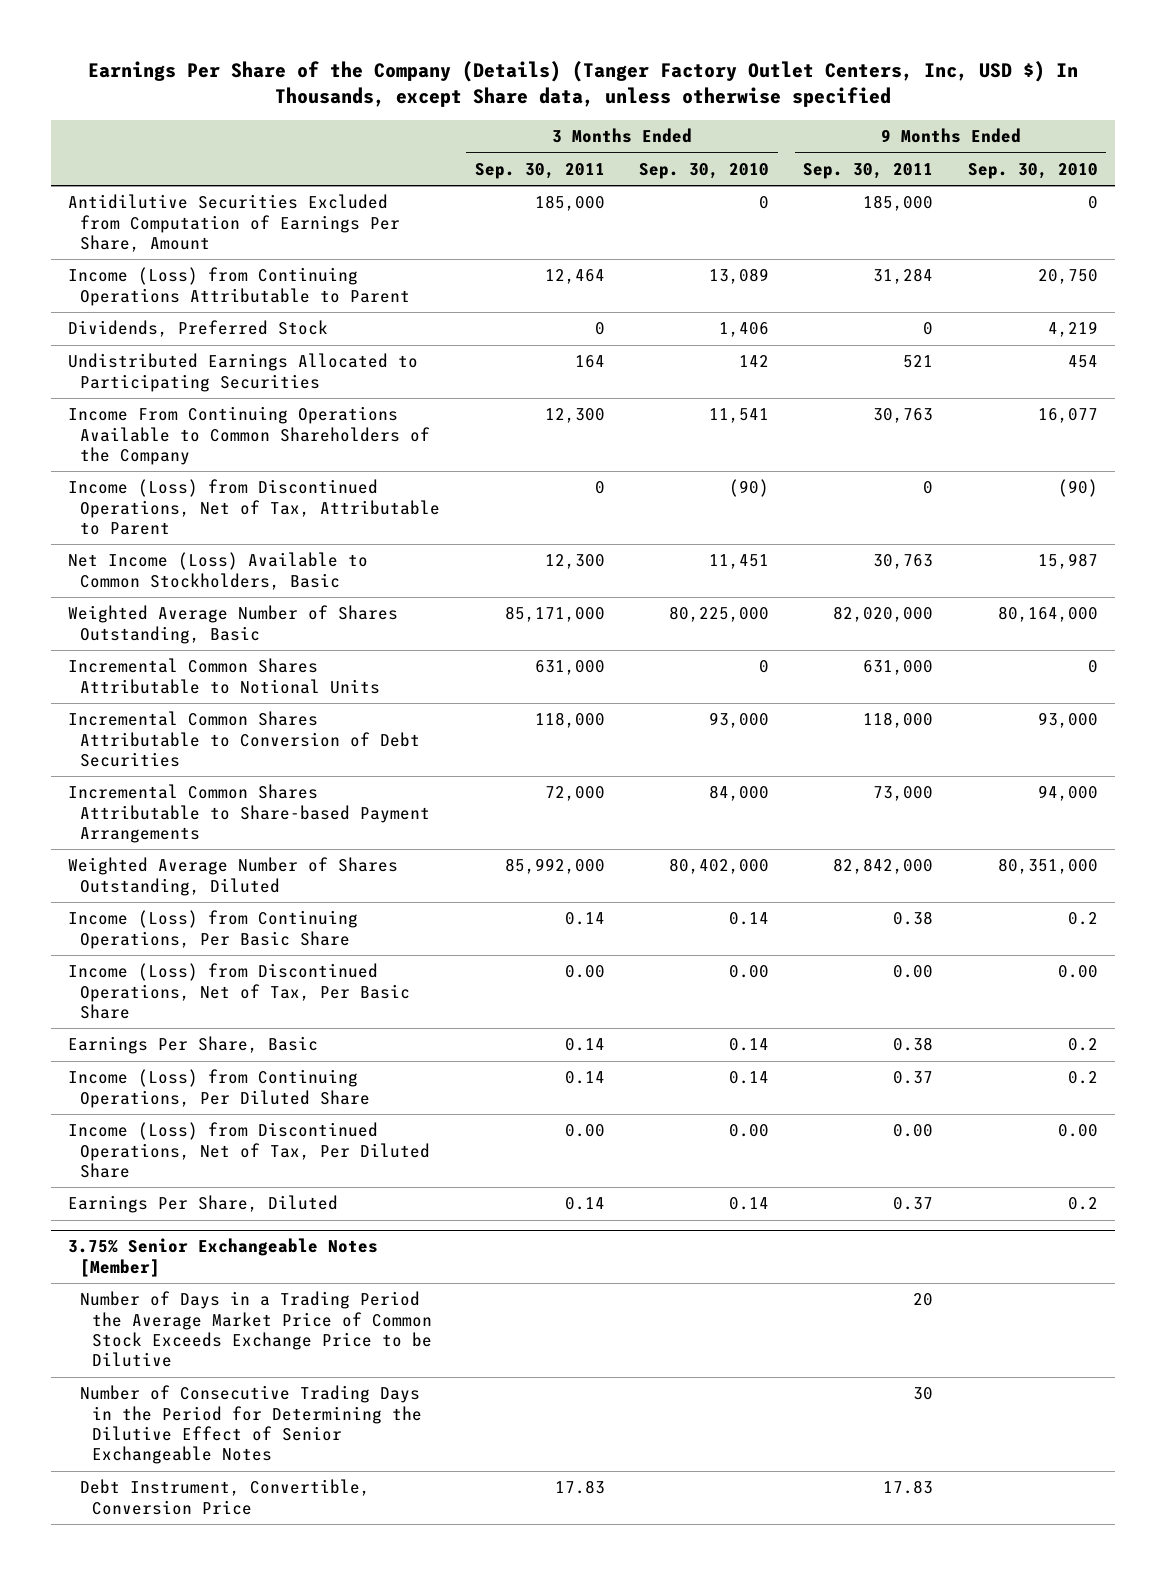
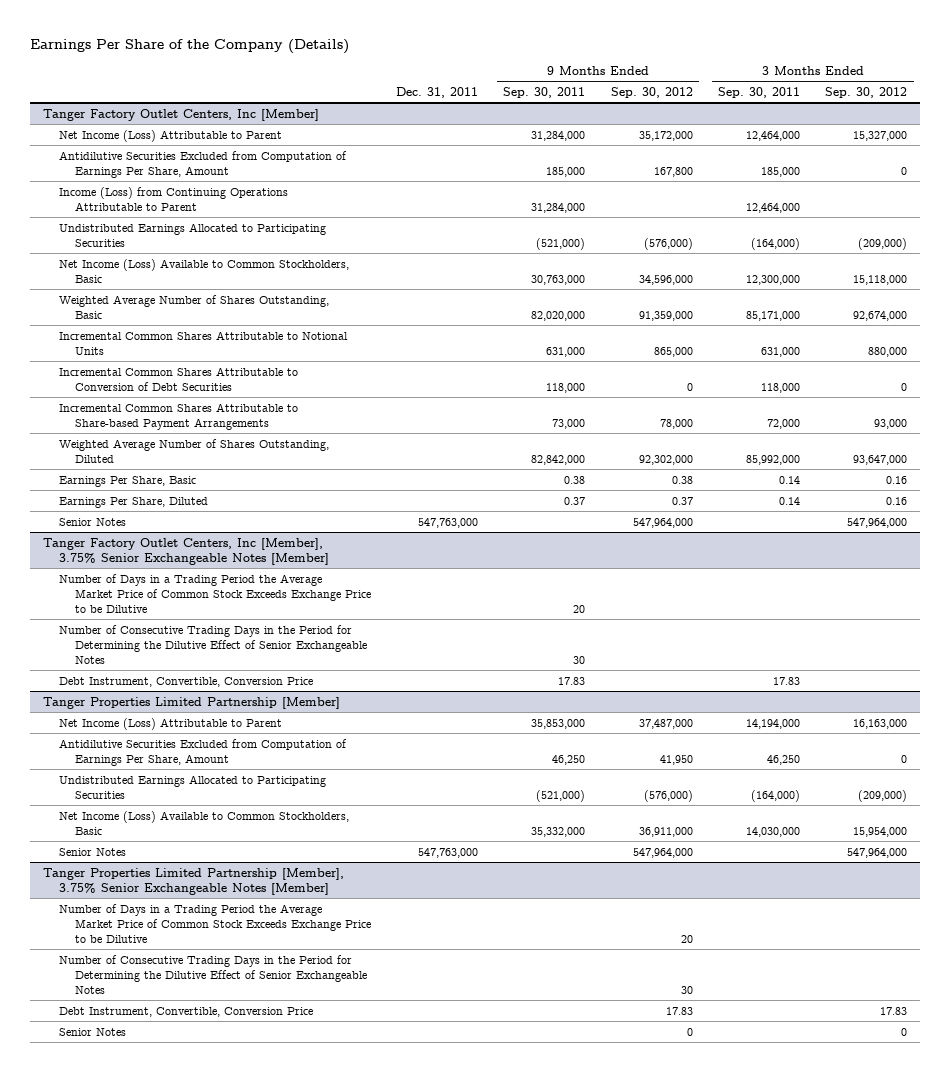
- Earnings Per Share of the Company (Details) (Tanger Factory Outlet Centers, Inc, USD $) In Thousands, except Share data, unless otherwise specified
+ Earnings Per Share of the Company (Details)
- | 3 Months Ended Sep. 30, 2011 | 3 Months Ended Sep. 30, 2010 | 9 Months Ended Sep. 30, 2011 | 9 Months Ended Sep. 30, 2010
+ | Dec. 31, 2011 | 9 Months Ended Sep. 30, 2011 | 9 Months Ended Sep. 30, 2012 | 3 Months Ended Sep. 30, 2011 | 3 Months Ended Sep. 30, 2012
+ Tanger Factory Outlet Centers, Inc [Member]
+ Net Income (Loss) Attributable to Parent | | 31,284,000 | 35,172,000 | 12,464,000 | 15,327,000
- Income (Loss) from Continuing Operations Attributable to Parent | 12,464 | 13,089 | 31,284 | 20,750
- Dividends, Preferred Stock | 0 | 1,406 | 0 | 4,219
- Undistributed Earnings Allocated to Participating Securities | 164 | 142 | 521 | 454
- Income From Continuing Operations Available to Common Shareholders of the Company | 12,300 | 11,541 | 30,763 | 16,077
- Income (Loss) from Discontinued Operations, Net of Tax, Attributable to Parent | 0 | (90) | 0 | (90)
- Net Income (Loss) Available to Common Stockholders, Basic | 12,300 | 11,451 | 30,763 | 15,987
+ Income (Loss) from Continuing Operations Attributable to Parent | | 31,284,000 | | 12,464,000 |
+ Undistributed Earnings Allocated to Participating Securities | | (521,000) | (576,000) | (164,000) | (209,000)
+ Net Income (Loss) Available to Common Stockholders, Basic | | 30,763,000 | 34,596,000 | 12,300,000 | 15,118,000
- Income (Loss) from Continuing Operations, Per Basic Share | 0.14 | 0.14 | 0.38 | 0.2
- Income (Loss) from Discontinued Operations, Net of Tax, Per Basic Share | 0.00 | 0.00 | 0.00 | 0.00
- Income (Loss) from Continuing Operations, Per Diluted Share | 0.14 | 0.14 | 0.37 | 0.2
- Income (Loss) from Discontinued Operations, Net of Tax, Per Diluted Share | 0.00 | 0.00 | 0.00 | 0.00
- 3.75% Senior Exchangeable Notes [Member]
+ Senior Notes | 547,763,000 | | 547,964,000 | | 547,964,000
+ Tanger Factory Outlet Centers, Inc [Member], 3.75% Senior Exchangeable Notes [Member]
+ Tanger Properties Limited Partnership [Member]
+ Net Income (Loss) Attributable to Parent | | 35,853,000 | 37,487,000 | 14,194,000 | 16,163,000
+ Antidilutive Securities Excluded from Computation of Earnings Per Share, Amount | | 46,250 | 41,950 | 46,250 | 0
+ Undistributed Earnings Allocated to Participating Securities | | (521,000) | (576,000) | (164,000) | (209,000)
+ Net Income (Loss) Available to Common Stockholders, Basic | | 35,332,000 | 36,911,000 | 14,030,000 | 15,954,000
+ Senior Notes | 547,763,000 | | 547,964,000 | | 547,964,000
+ Tanger Properties Limited Partnership [Member], 3.75% Senior Exchangeable Notes [Member]
+ Number of Days in a Trading Period the Average Market Price of Common Stock Exceeds Exchange Price to be Dilutive | | | 20 | |
+ Number of Consecutive Trading Days in the Period for Determining the Dilutive Effect of Senior Exchangeable Notes | | | 30 | |
+ Debt Instrument, Convertible, Conversion Price | | | 17.83 | | 17.83
+ Senior Notes | | | 0 | | 0

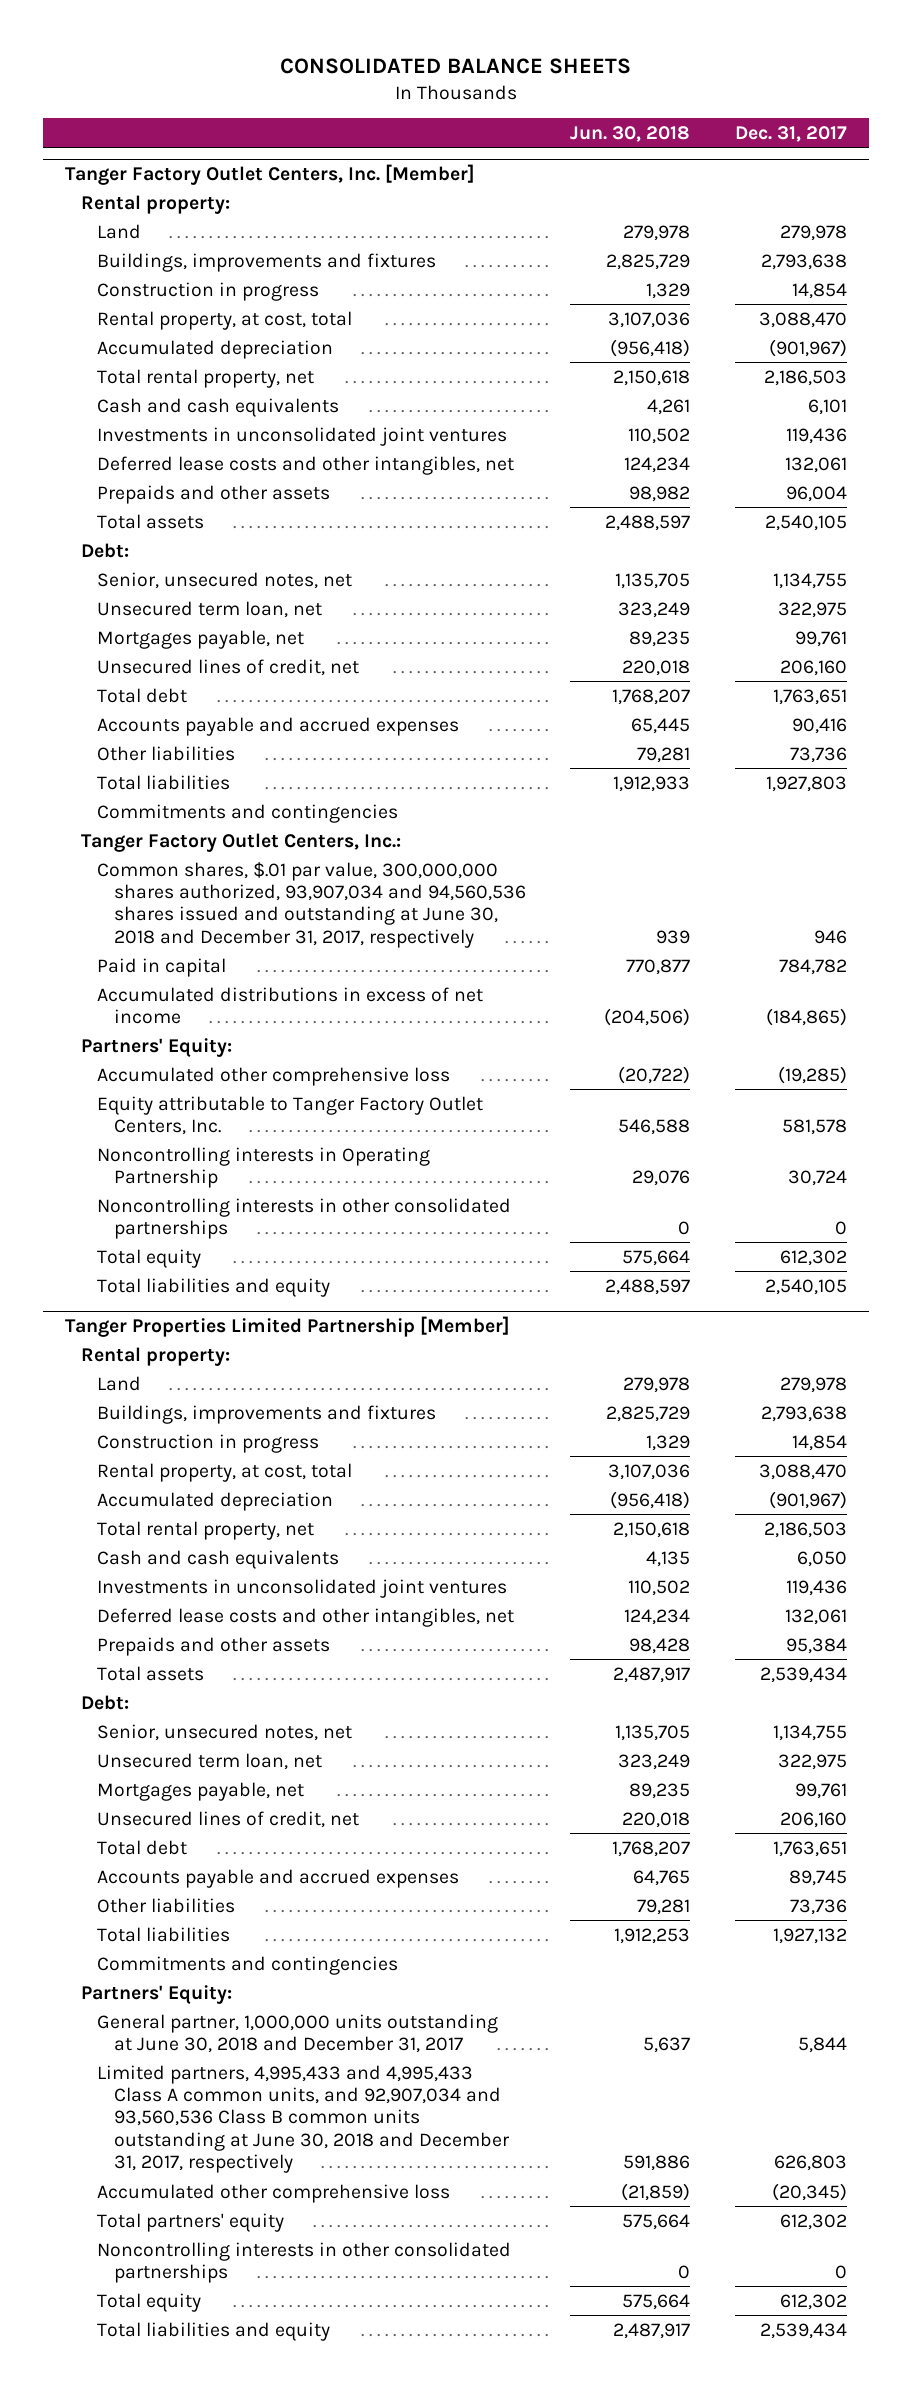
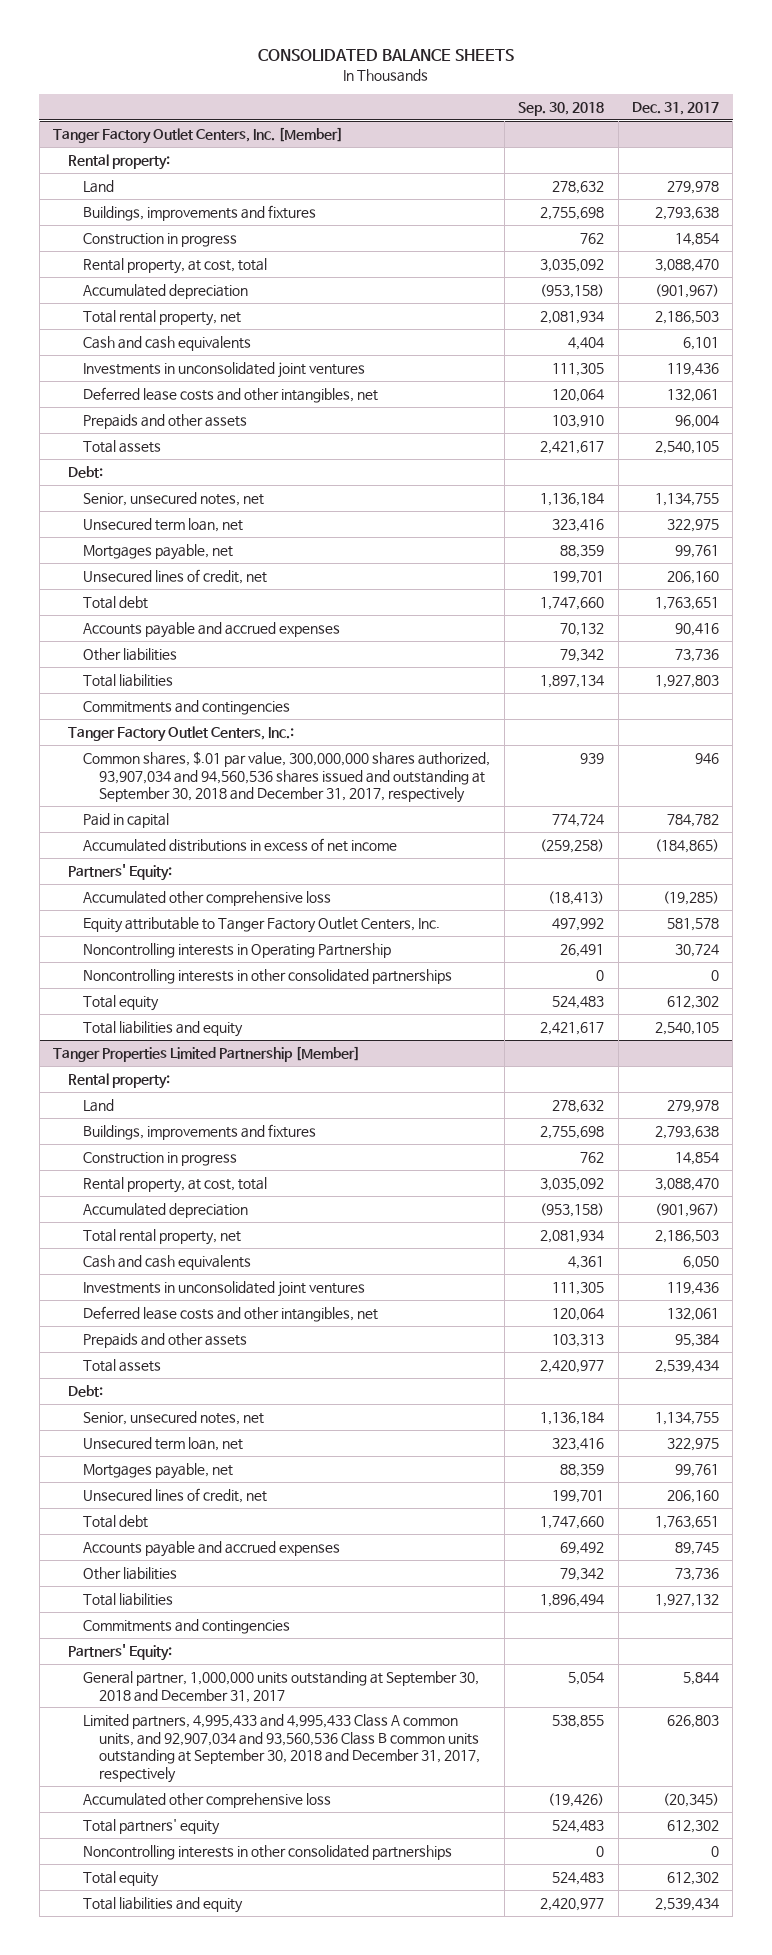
- | Jun. 30, 2018 | Dec. 31, 2017
+ | Sep. 30, 2018 | Dec. 31, 2017
@ Tanger Factory Outlet Centers, Inc. [Member]
- Common shares, $.01 par value, 300,000,000 shares authorized, 93,907,034 and 94,560,536 shares issued and outstanding at June 30, 2018 and December 31, 2017, respectively | 939 | 946
+ Common shares, $.01 par value, 300,000,000 shares authorized, 93,907,034 and 94,560,536 shares issued and outstanding at September 30, 2018 and December 31, 2017, respectively | 939 | 946
@ Tanger Properties Limited Partnership [Member]
- General partner, 1,000,000 units outstanding at June 30, 2018 and December 31, 2017 | 5,637 | 5,844
- Limited partners, 4,995,433 and 4,995,433 Class A common units, and 92,907,034 and 93,560,536 Class B common units outstanding at June 30, 2018 and December 31, 2017, respectively | 591,886 | 626,803
+ General partner, 1,000,000 units outstanding at September 30, 2018 and December 31, 2017 | 5,054 | 5,844
+ Limited partners, 4,995,433 and 4,995,433 Class A common units, and 92,907,034 and 93,560,536 Class B common units outstanding at September 30, 2018 and December 31, 2017, respectively | 538,855 | 626,803

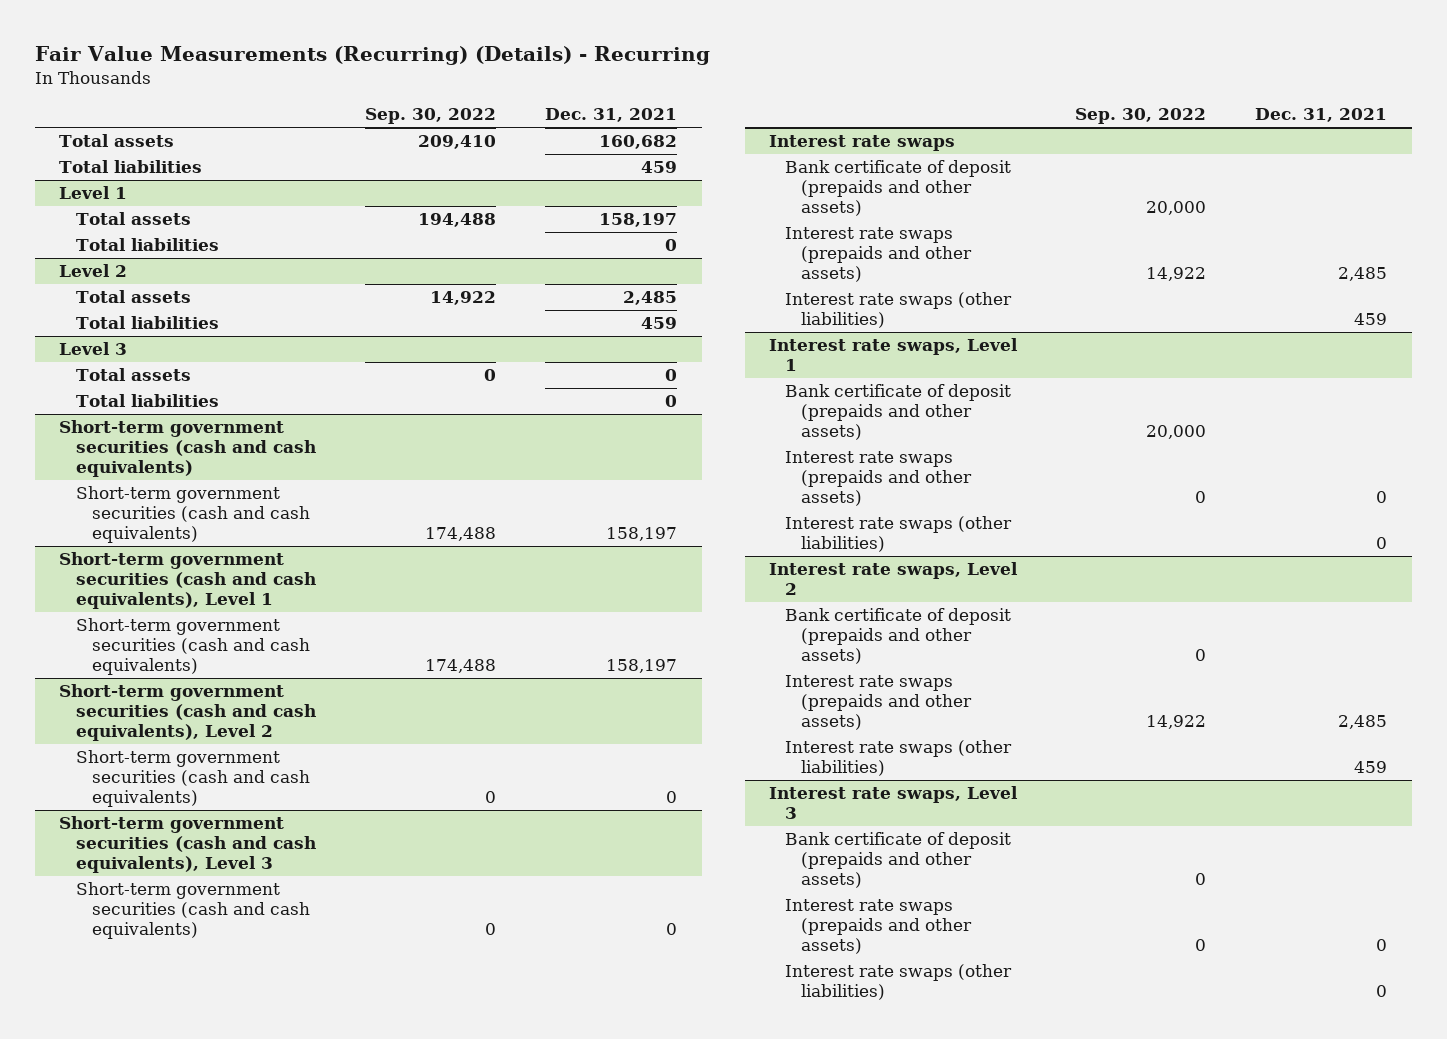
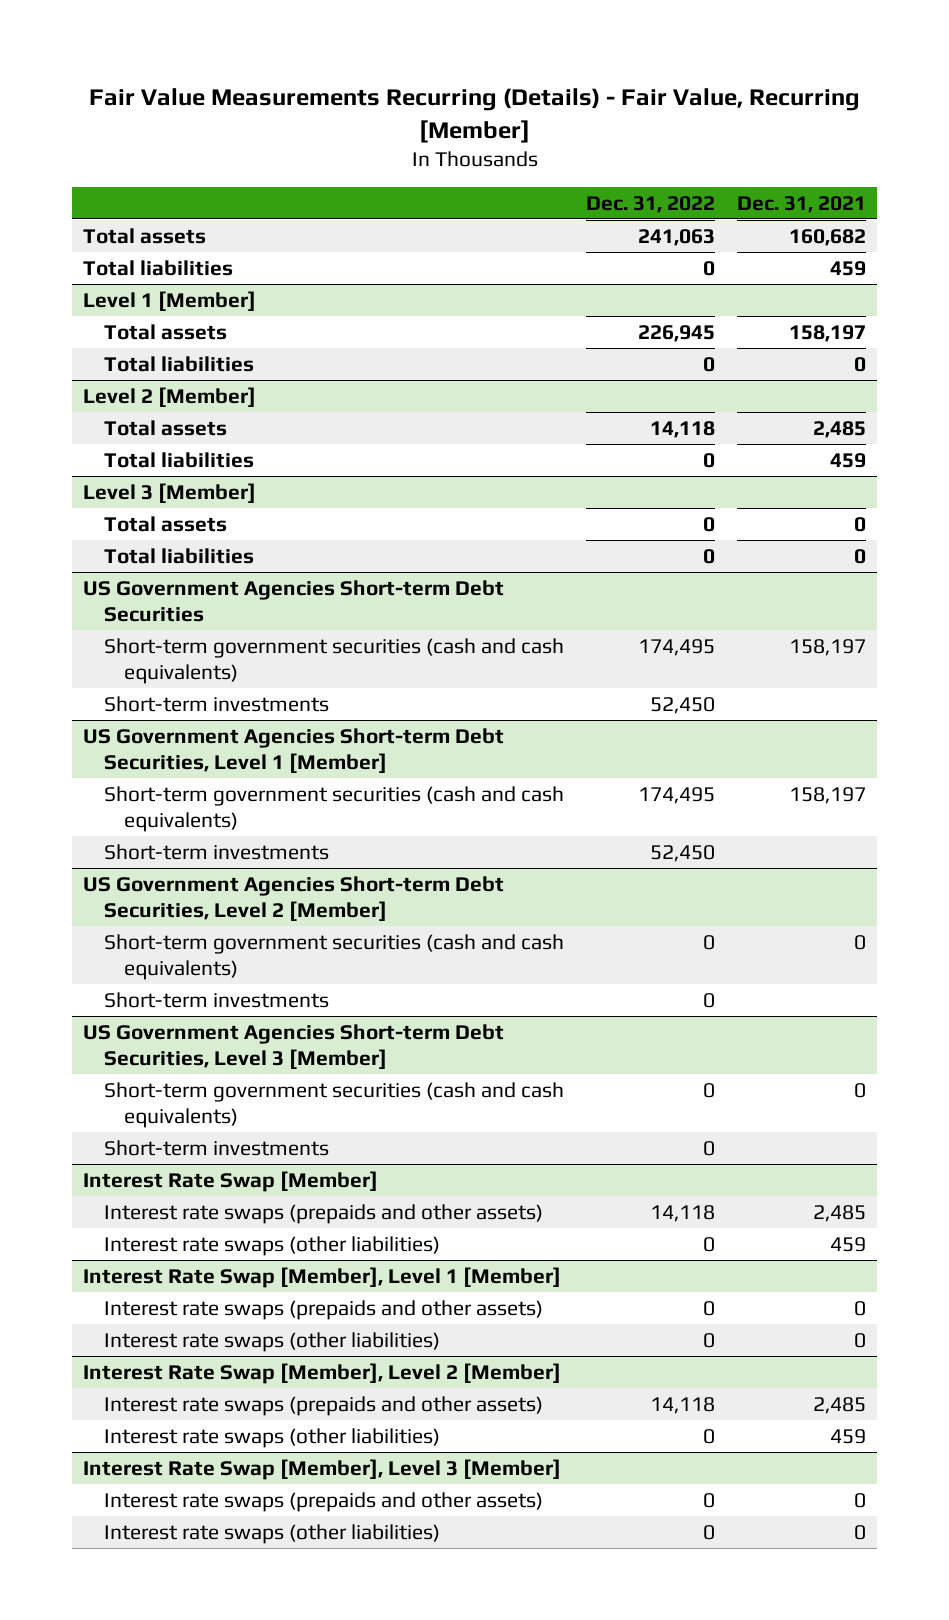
- Fair Value Measurements (Recurring) (Details) - Recurring
+ Fair Value Measurements Recurring (Details) - Fair Value, Recurring [Member]
- | Sep. 30, 2022 | Dec. 31, 2021
+ | Dec. 31, 2022 | Dec. 31, 2021
- Level 1
+ Level 1 [Member]
- Level 2
+ Level 2 [Member]
- Level 3
+ Level 3 [Member]
- Short-term government securities (cash and cash equivalents)
+ US Government Agencies Short-term Debt Securities
- Short-term government securities (cash and cash equivalents), Level 1
+ Short-term investments | 52,450 |
+ US Government Agencies Short-term Debt Securities, Level 1 [Member]
- Short-term government securities (cash and cash equivalents), Level 2
+ Short-term investments | 52,450 |
+ US Government Agencies Short-term Debt Securities, Level 2 [Member]
- Short-term government securities (cash and cash equivalents), Level 3
+ Short-term investments | 0 |
+ US Government Agencies Short-term Debt Securities, Level 3 [Member]
- Interest rate swaps
- Bank certificate of deposit (prepaids and other assets) | 20,000 |
+ Short-term investments | 0 |
+ Interest Rate Swap [Member]
- Interest rate swaps, Level 1
- Bank certificate of deposit (prepaids and other assets) | 20,000 |
+ Interest Rate Swap [Member], Level 1 [Member]
- Interest rate swaps, Level 2
- Bank certificate of deposit (prepaids and other assets) | 0 |
+ Interest Rate Swap [Member], Level 2 [Member]
- Interest rate swaps, Level 3
- Bank certificate of deposit (prepaids and other assets) | 0 |
+ Interest Rate Swap [Member], Level 3 [Member]

